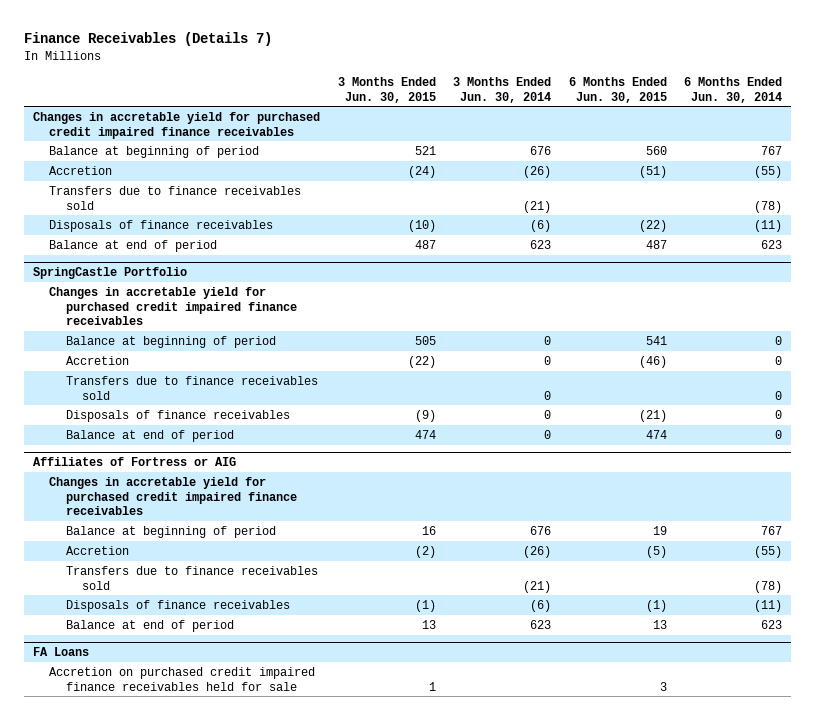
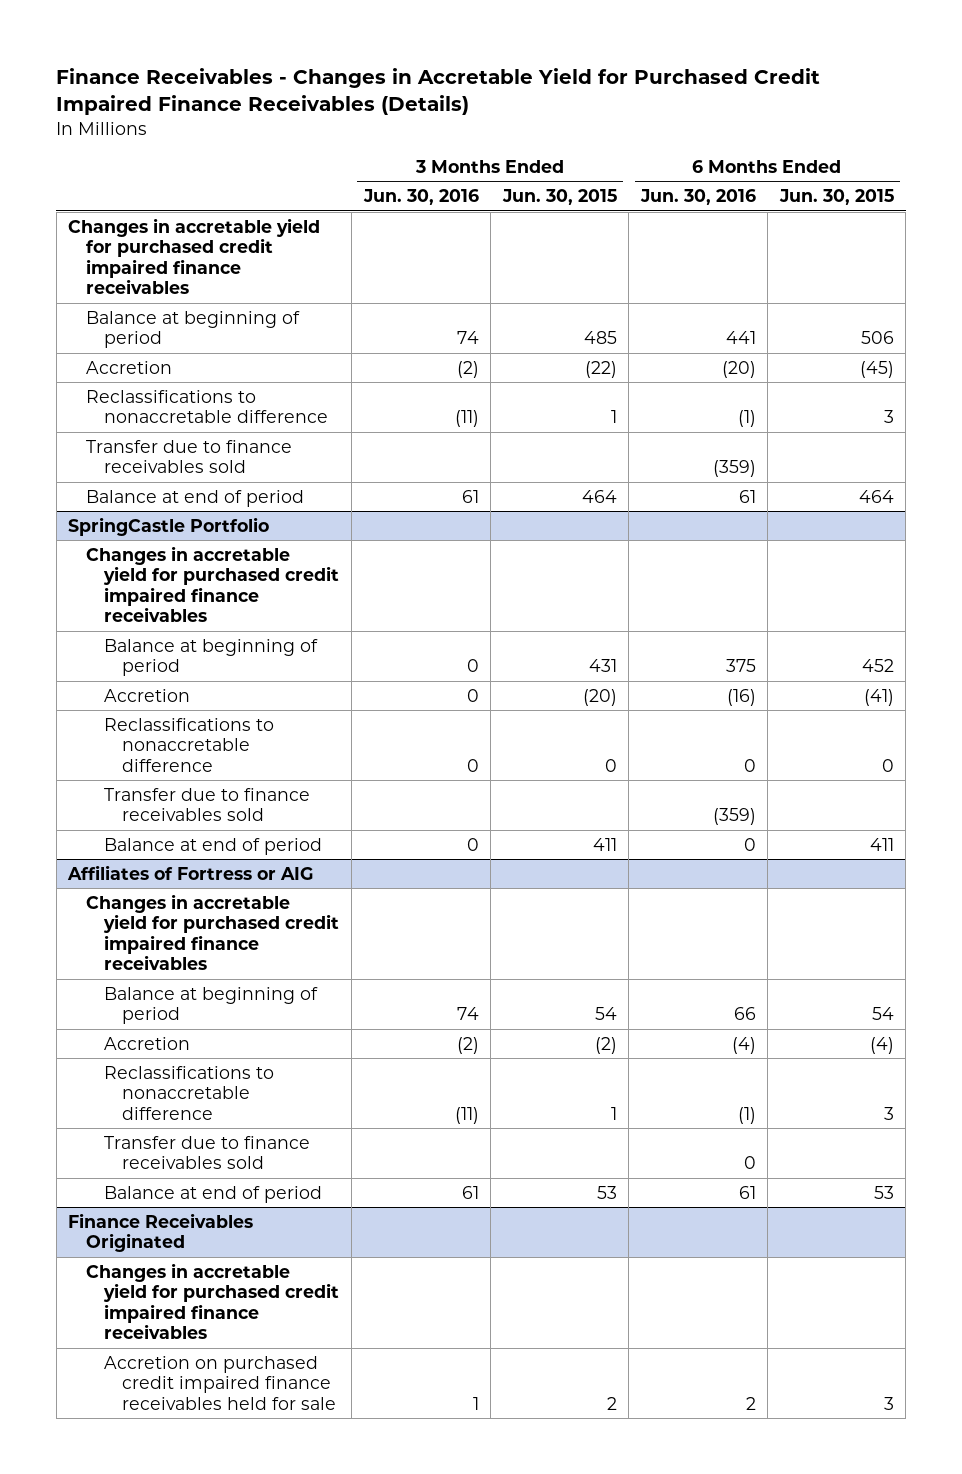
- Finance Receivables (Details 7)
+ Finance Receivables - Changes in Accretable Yield for Purchased Credit Impaired Finance Receivables (Details)
- | 3 Months Ended Jun. 30, 2015 | 3 Months Ended Jun. 30, 2014 | 6 Months Ended Jun. 30, 2015 | 6 Months Ended Jun. 30, 2014
+ | 3 Months Ended Jun. 30, 2016 | 3 Months Ended Jun. 30, 2015 | 6 Months Ended Jun. 30, 2016 | 6 Months Ended Jun. 30, 2015
- Balance at beginning of period | 521 | 676 | 560 | 767
- Accretion | (24) | (26) | (51) | (55)
- Transfers due to finance receivables sold | | (21) | | (78)
- Disposals of finance receivables | (10) | (6) | (22) | (11)
- Balance at end of period | 487 | 623 | 487 | 623
+ Balance at beginning of period | 74 | 485 | 441 | 506
+ Accretion | (2) | (22) | (20) | (45)
+ Reclassifications to nonaccretable difference | (11) | 1 | (1) | 3
+ Transfer due to finance receivables sold | | | (359) |
+ Balance at end of period | 61 | 464 | 61 | 464
@ SpringCastle Portfolio
- Balance at beginning of period | 505 | 0 | 541 | 0
- Accretion | (22) | 0 | (46) | 0
- Transfers due to finance receivables sold | | 0 | | 0
- Disposals of finance receivables | (9) | 0 | (21) | 0
- Balance at end of period | 474 | 0 | 474 | 0
+ Balance at beginning of period | 0 | 431 | 375 | 452
+ Accretion | 0 | (20) | (16) | (41)
+ Reclassifications to nonaccretable difference | 0 | 0 | 0 | 0
+ Transfer due to finance receivables sold | | | (359) |
+ Balance at end of period | 0 | 411 | 0 | 411
@ Affiliates of Fortress or AIG
- Balance at beginning of period | 16 | 676 | 19 | 767
- Accretion | (2) | (26) | (5) | (55)
- Transfers due to finance receivables sold | | (21) | | (78)
- Disposals of finance receivables | (1) | (6) | (1) | (11)
- Balance at end of period | 13 | 623 | 13 | 623
- FA Loans
- Accretion on purchased credit impaired finance receivables held for sale | 1 | | 3 |
@ Affiliates of Fortress or AIG
+ Balance at beginning of period | 74 | 54 | 66 | 54
+ Accretion | (2) | (2) | (4) | (4)
+ Reclassifications to nonaccretable difference | (11) | 1 | (1) | 3
+ Transfer due to finance receivables sold | | | 0 |
+ Balance at end of period | 61 | 53 | 61 | 53
+ Finance Receivables Originated
+ Changes in accretable yield for purchased credit impaired finance receivables
+ Accretion on purchased credit impaired finance receivables held for sale | 1 | 2 | 2 | 3

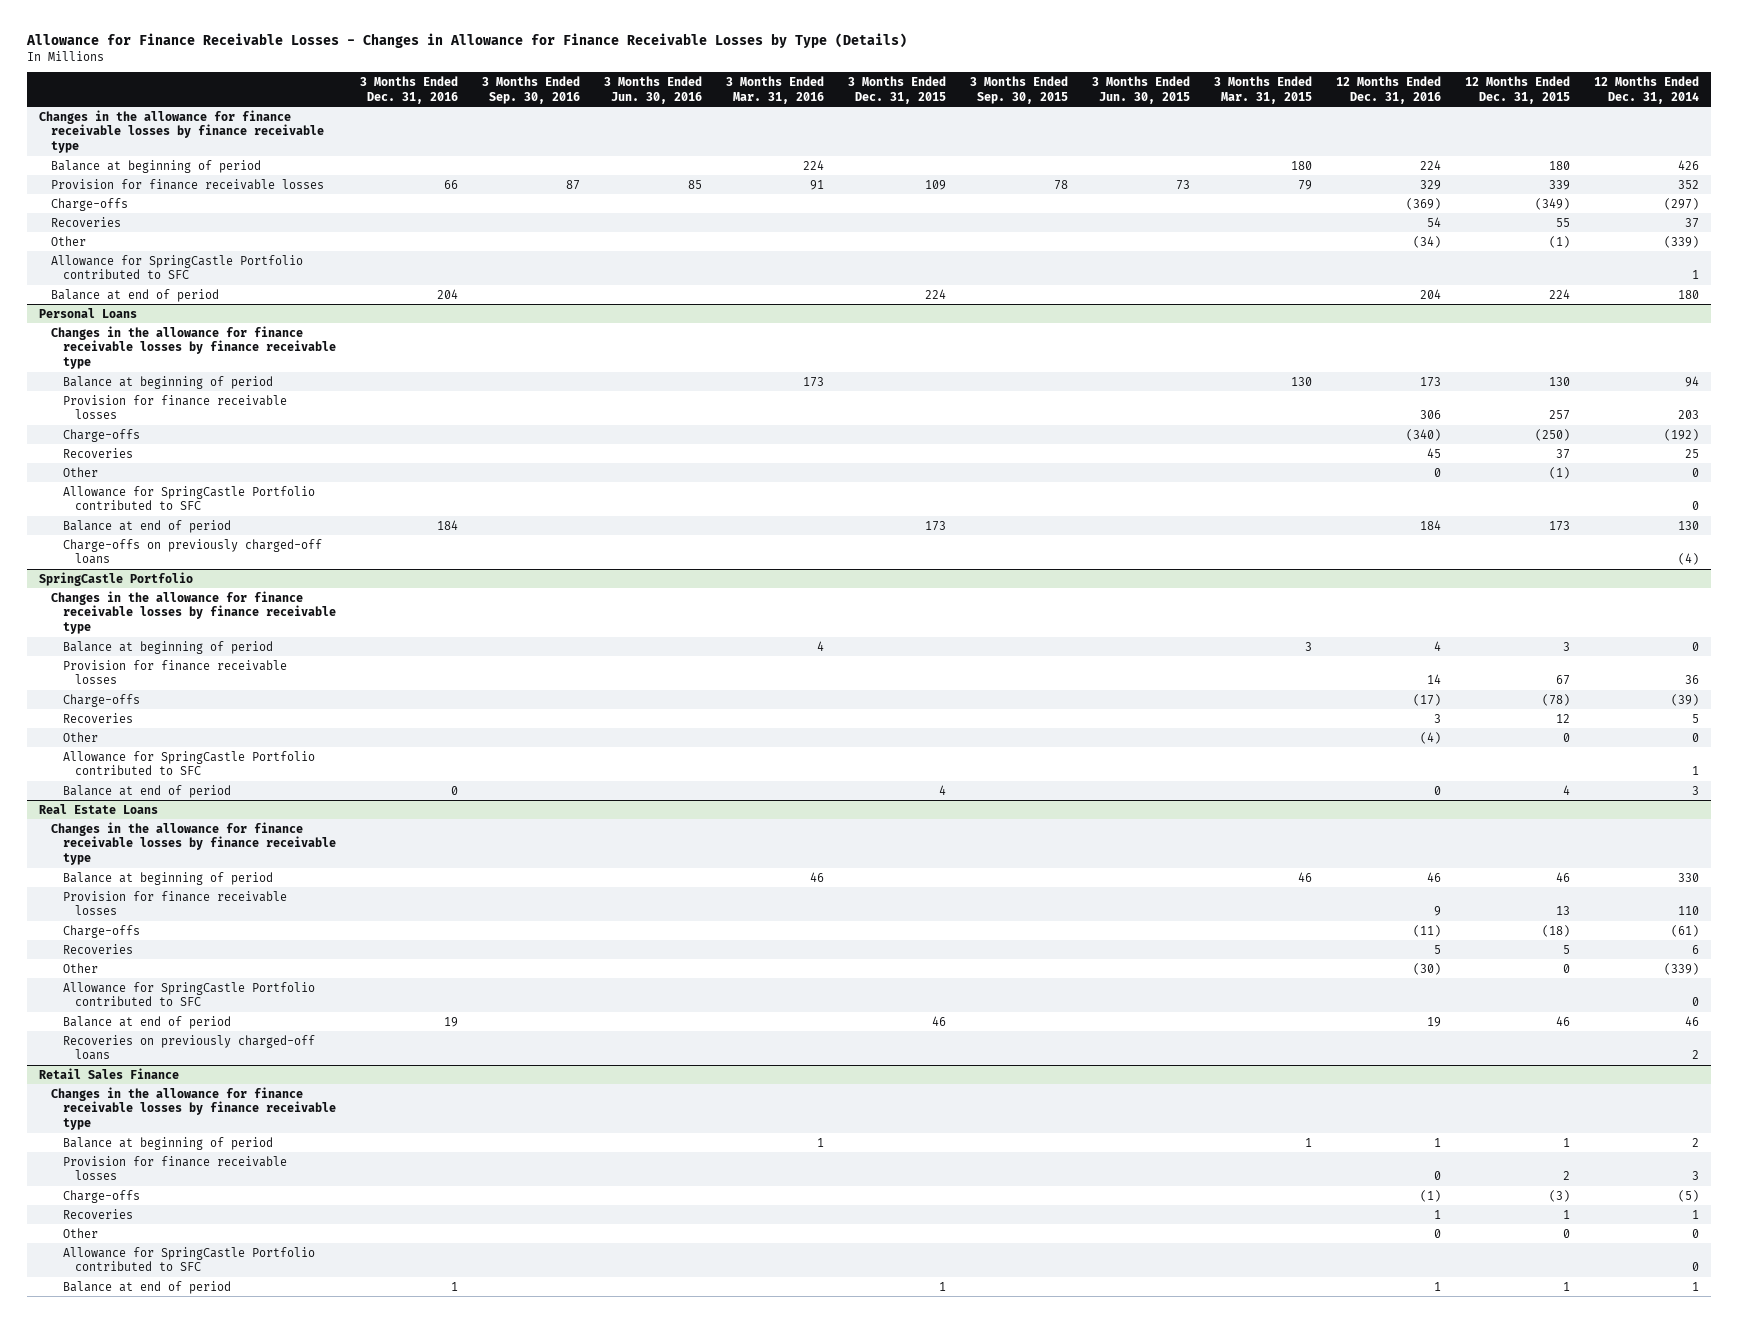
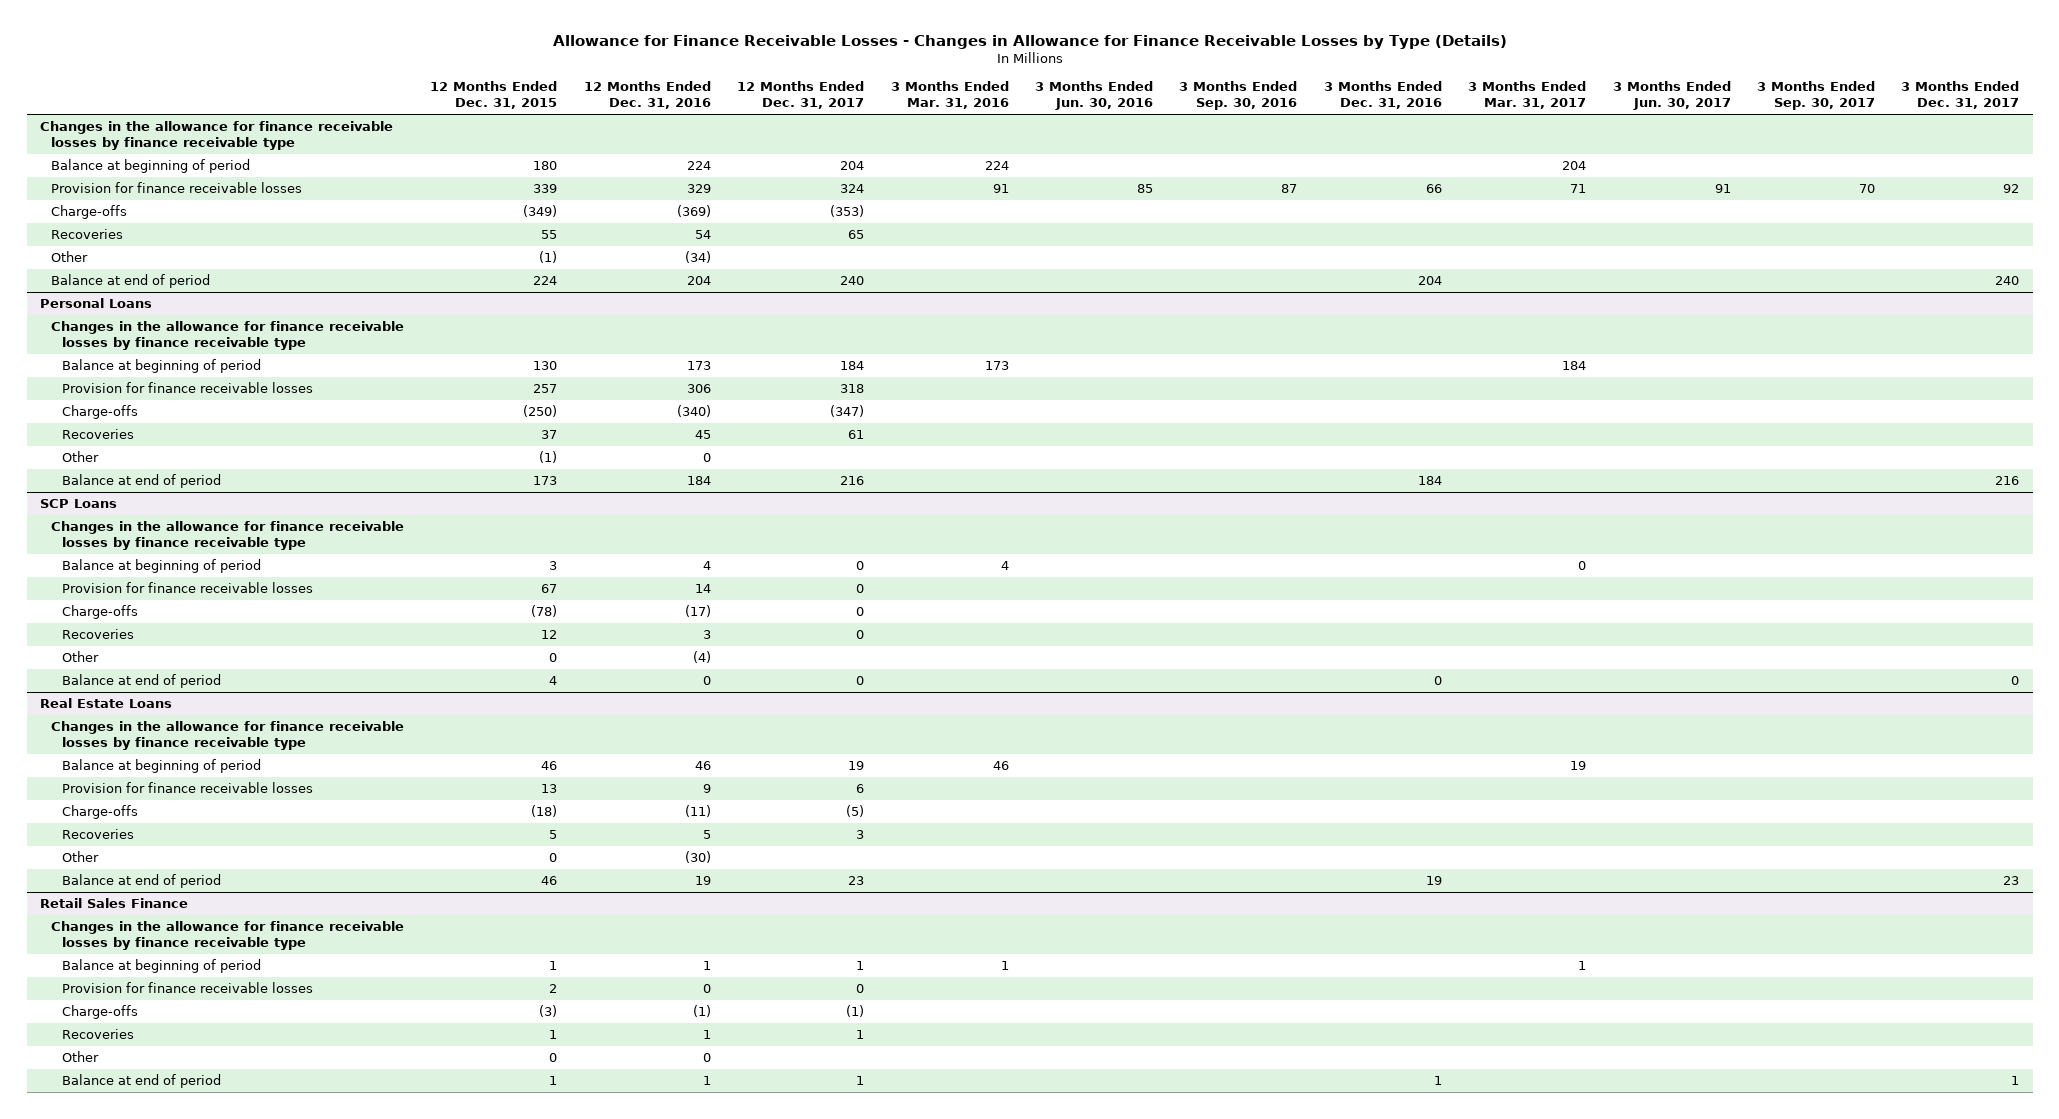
- | 3 Months Ended Dec. 31, 2016 | 3 Months Ended Sep. 30, 2016 | 3 Months Ended Jun. 30, 2016 | 3 Months Ended Mar. 31, 2016 | 3 Months Ended Dec. 31, 2015 | 3 Months Ended Sep. 30, 2015 | 3 Months Ended Jun. 30, 2015 | 3 Months Ended Mar. 31, 2015 | 12 Months Ended Dec. 31, 2016 | 12 Months Ended Dec. 31, 2015 | 12 Months Ended Dec. 31, 2014
+ | 12 Months Ended Dec. 31, 2015 | 12 Months Ended Dec. 31, 2016 | 12 Months Ended Dec. 31, 2017 | 3 Months Ended Mar. 31, 2016 | 3 Months Ended Jun. 30, 2016 | 3 Months Ended Sep. 30, 2016 | 3 Months Ended Dec. 31, 2016 | 3 Months Ended Mar. 31, 2017 | 3 Months Ended Jun. 30, 2017 | 3 Months Ended Sep. 30, 2017 | 3 Months Ended Dec. 31, 2017
- Allowance for SpringCastle Portfolio contributed to SFC | | | | | | | | | | | 1
@ Personal Loans
- Allowance for SpringCastle Portfolio contributed to SFC | | | | | | | | | | | 0
- Charge-offs on previously charged-off loans | | | | | | | | | | | (4)
- SpringCastle Portfolio
+ SCP Loans
- Allowance for SpringCastle Portfolio contributed to SFC | | | | | | | | | | | 1
@ Real Estate Loans
- Allowance for SpringCastle Portfolio contributed to SFC | | | | | | | | | | | 0
- Recoveries on previously charged-off loans | | | | | | | | | | | 2
@ Retail Sales Finance
- Allowance for SpringCastle Portfolio contributed to SFC | | | | | | | | | | | 0

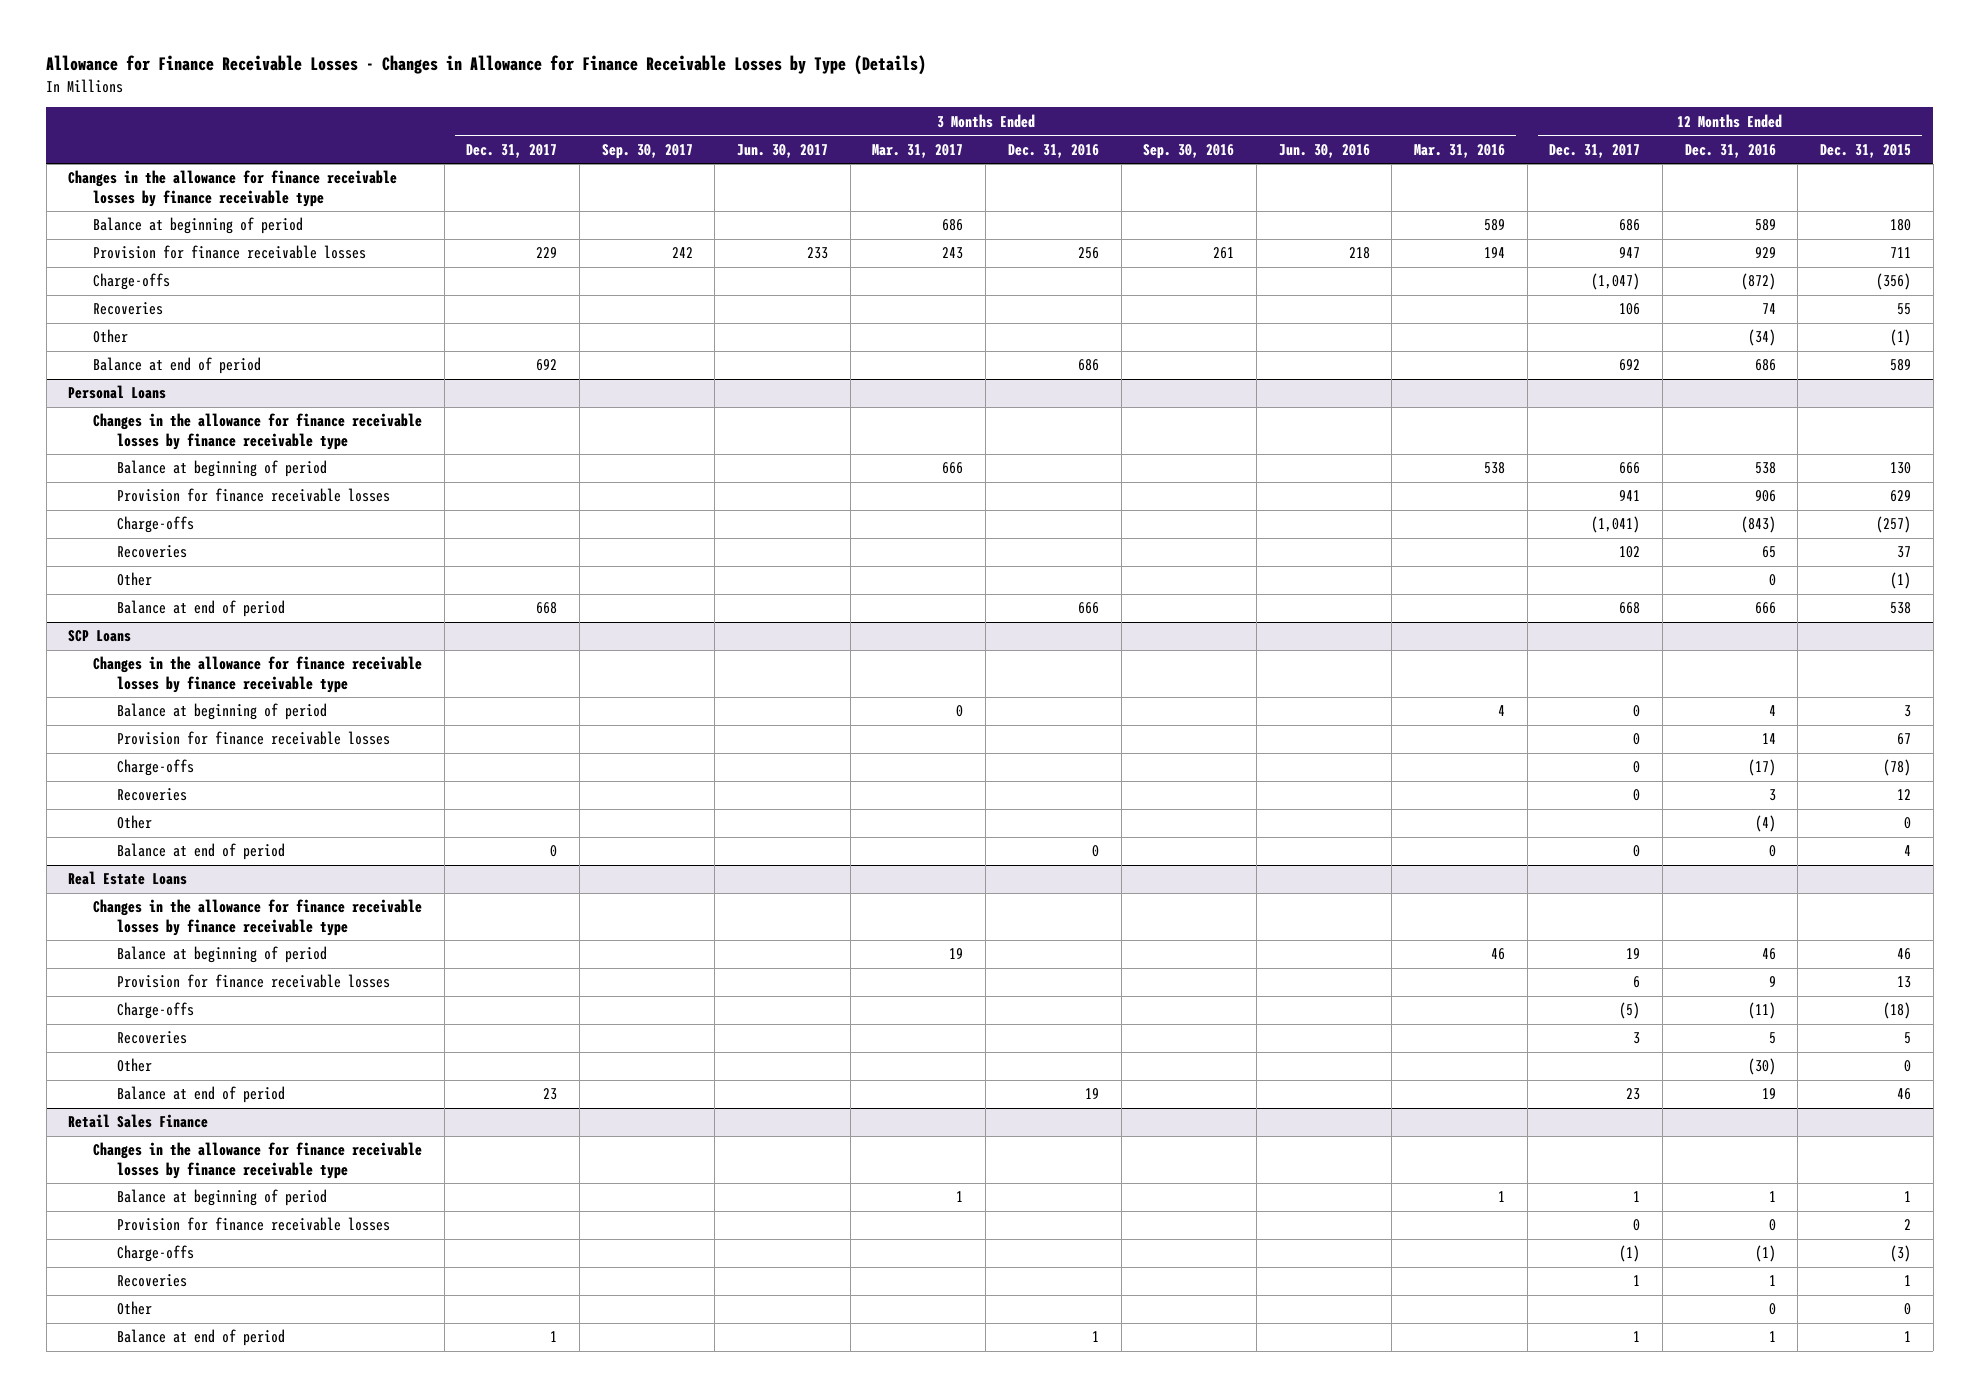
- | 12 Months Ended Dec. 31, 2015 | 12 Months Ended Dec. 31, 2016 | 12 Months Ended Dec. 31, 2017 | 3 Months Ended Mar. 31, 2016 | 3 Months Ended Jun. 30, 2016 | 3 Months Ended Sep. 30, 2016 | 3 Months Ended Dec. 31, 2016 | 3 Months Ended Mar. 31, 2017 | 3 Months Ended Jun. 30, 2017 | 3 Months Ended Sep. 30, 2017 | 3 Months Ended Dec. 31, 2017
+ | 3 Months Ended Dec. 31, 2017 | 3 Months Ended Sep. 30, 2017 | 3 Months Ended Jun. 30, 2017 | 3 Months Ended Mar. 31, 2017 | 3 Months Ended Dec. 31, 2016 | 3 Months Ended Sep. 30, 2016 | 3 Months Ended Jun. 30, 2016 | 3 Months Ended Mar. 31, 2016 | 12 Months Ended Dec. 31, 2017 | 12 Months Ended Dec. 31, 2016 | 12 Months Ended Dec. 31, 2015
- Balance at beginning of period | 180 | 224 | 204 | 224 | | | | 204 | | |
- Provision for finance receivable losses | 339 | 329 | 324 | 91 | 85 | 87 | 66 | 71 | 91 | 70 | 92
- Charge-offs | (349) | (369) | (353) | | | | | | | |
- Recoveries | 55 | 54 | 65 | | | | | | | |
+ Balance at beginning of period | | | | 686 | | | | 589 | 686 | 589 | 180
+ Provision for finance receivable losses | 229 | 242 | 233 | 243 | 256 | 261 | 218 | 194 | 947 | 929 | 711
+ Charge-offs | | | | | | | | | (1,047) | (872) | (356)
+ Recoveries | | | | | | | | | 106 | 74 | 55
- Balance at end of period | 224 | 204 | 240 | | | | 204 | | | | 240
+ Balance at end of period | 692 | | | | 686 | | | | 692 | 686 | 589
@ Personal Loans
- Balance at beginning of period | 130 | 173 | 184 | 173 | | | | 184 | | |
- Provision for finance receivable losses | 257 | 306 | 318 | | | | | | | |
- Charge-offs | (250) | (340) | (347) | | | | | | | |
- Recoveries | 37 | 45 | 61 | | | | | | | |
+ Balance at beginning of period | | | | 666 | | | | 538 | 666 | 538 | 130
+ Provision for finance receivable losses | | | | | | | | | 941 | 906 | 629
+ Charge-offs | | | | | | | | | (1,041) | (843) | (257)
+ Recoveries | | | | | | | | | 102 | 65 | 37
- Balance at end of period | 173 | 184 | 216 | | | | 184 | | | | 216
+ Balance at end of period | 668 | | | | 666 | | | | 668 | 666 | 538

